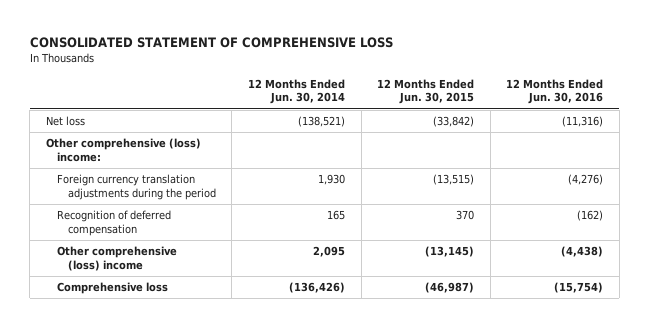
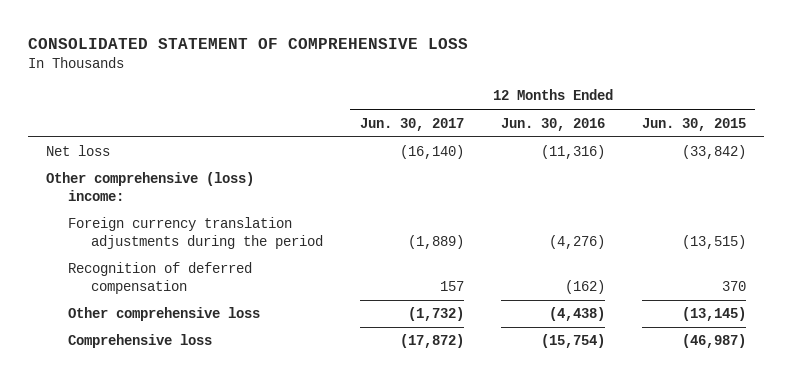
- | 12 Months Ended Jun. 30, 2014 | 12 Months Ended Jun. 30, 2015 | 12 Months Ended Jun. 30, 2016
+ | 12 Months Ended Jun. 30, 2017 | 12 Months Ended Jun. 30, 2016 | 12 Months Ended Jun. 30, 2015
- Other comprehensive (loss) income | 2,095 | (13,145) | (4,438)
+ Other comprehensive loss | (1,732) | (4,438) | (13,145)

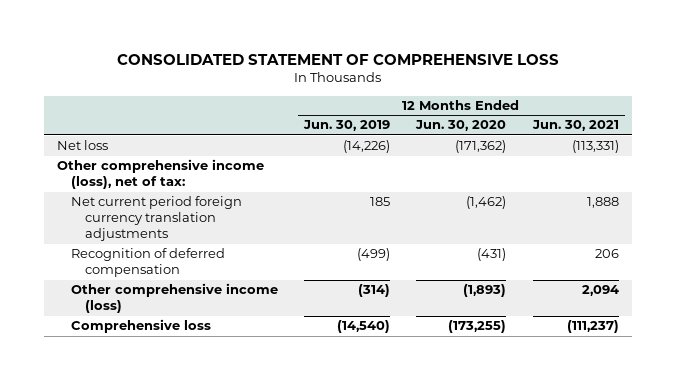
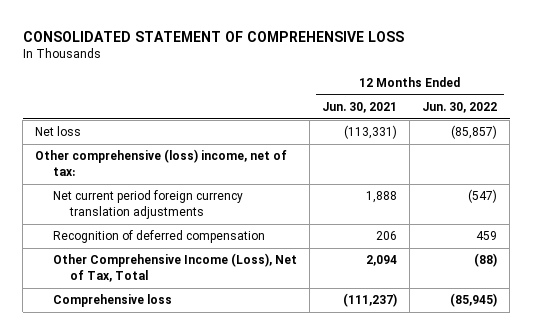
- | 12 Months Ended Jun. 30, 2019 | 12 Months Ended Jun. 30, 2020 | 12 Months Ended Jun. 30, 2021
+ | 12 Months Ended Jun. 30, 2021 | 12 Months Ended Jun. 30, 2022
- Other comprehensive income (loss), net of tax:
+ Other comprehensive (loss) income, net of tax:
- Other comprehensive income (loss) | (314) | (1,893) | 2,094
+ Other Comprehensive Income (Loss), Net of Tax, Total | 2,094 | (88)

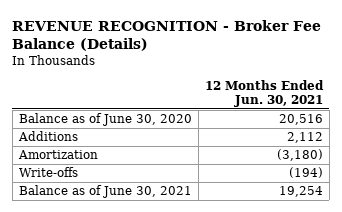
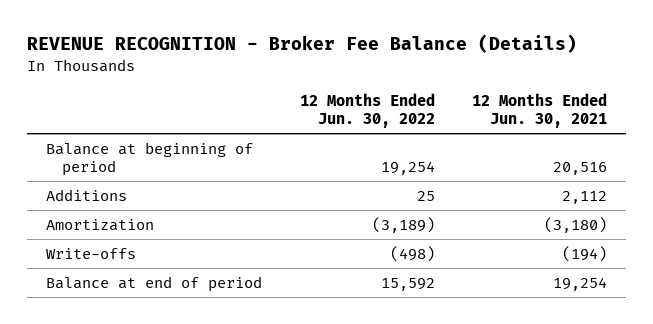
- | 12 Months Ended Jun. 30, 2021
+ | 12 Months Ended Jun. 30, 2022 | 12 Months Ended Jun. 30, 2021
- Balance as of June 30, 2020 | 20,516
+ Balance at beginning of period | 19,254 | 20,516
- Balance as of June 30, 2021 | 19,254
+ Balance at end of period | 15,592 | 19,254

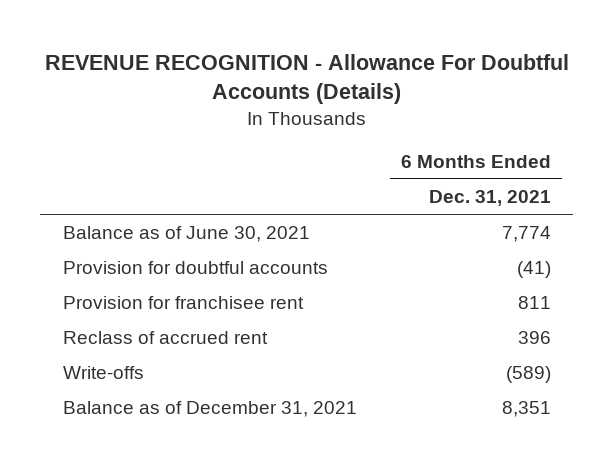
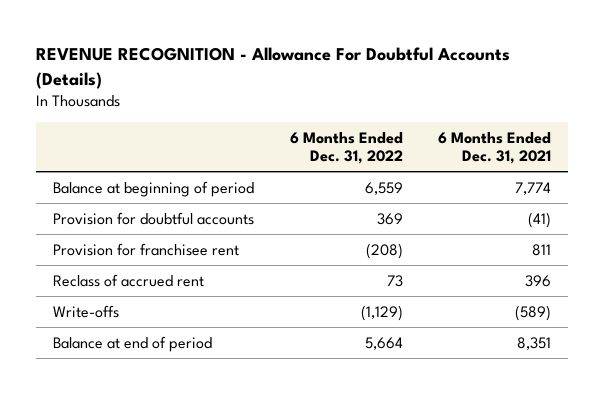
- | 6 Months Ended Dec. 31, 2021
+ | 6 Months Ended Dec. 31, 2022 | 6 Months Ended Dec. 31, 2021
- Balance as of June 30, 2021 | 7,774
+ Balance at beginning of period | 6,559 | 7,774
- Balance as of December 31, 2021 | 8,351
+ Balance at end of period | 5,664 | 8,351

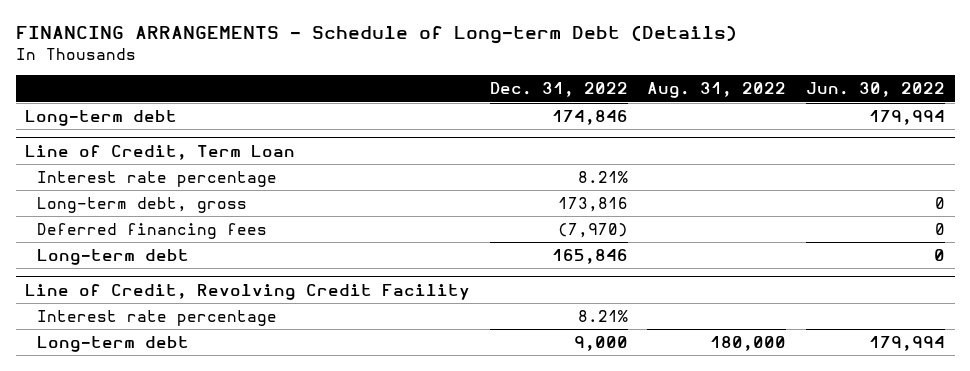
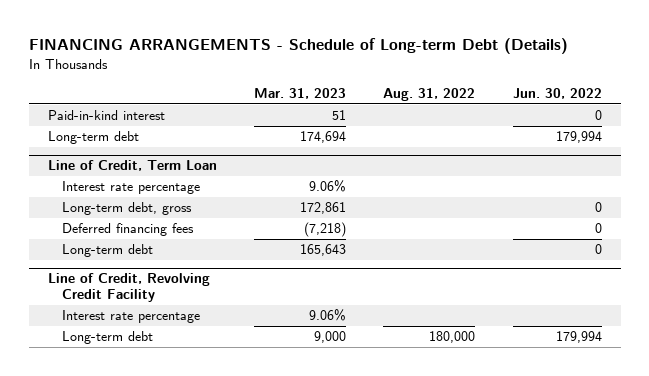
- | Dec. 31, 2022 | Aug. 31, 2022 | Jun. 30, 2022
+ | Mar. 31, 2023 | Aug. 31, 2022 | Jun. 30, 2022
+ Paid-in-kind interest | 51 | | 0

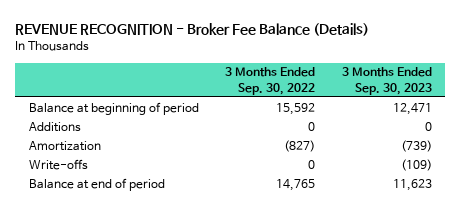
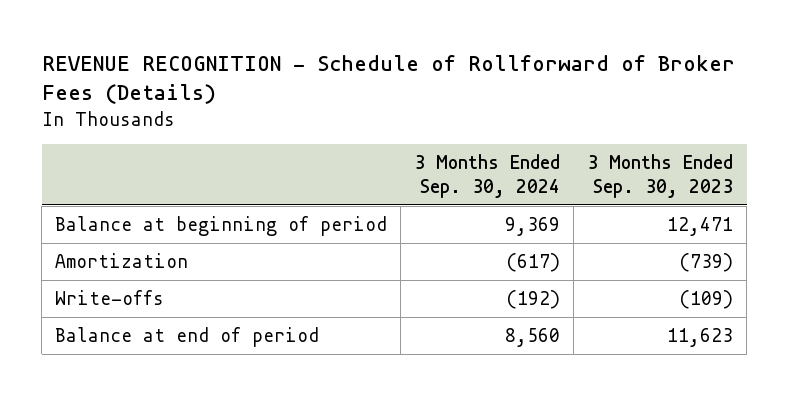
- REVENUE RECOGNITION - Broker Fee Balance (Details)
+ REVENUE RECOGNITION - Schedule of Rollforward of Broker Fees (Details)
- | 3 Months Ended Sep. 30, 2022 | 3 Months Ended Sep. 30, 2023
+ | 3 Months Ended Sep. 30, 2024 | 3 Months Ended Sep. 30, 2023
- Additions | 0 | 0

